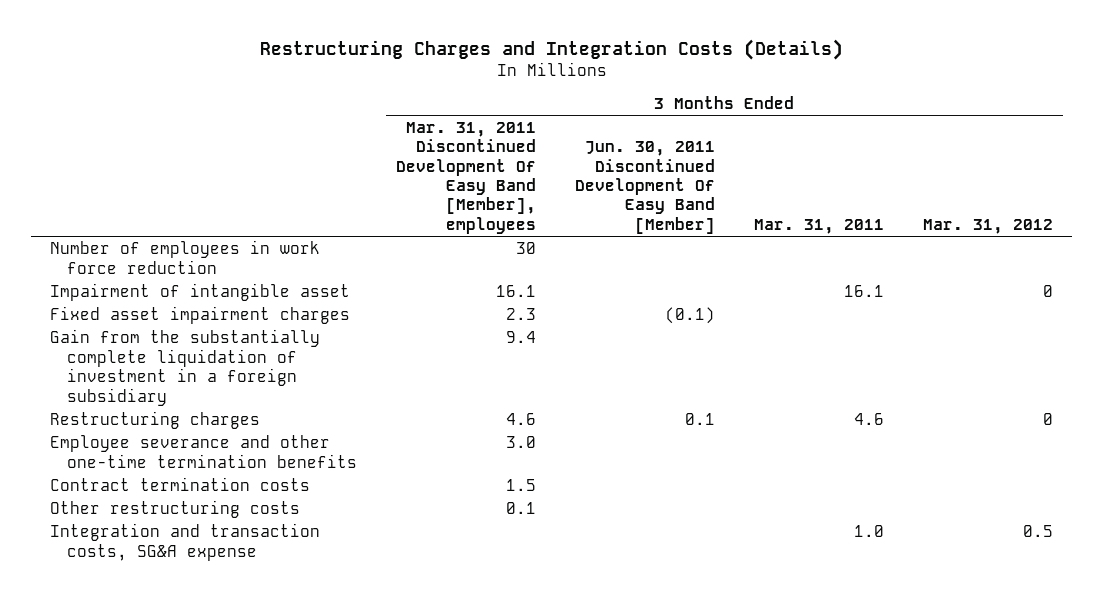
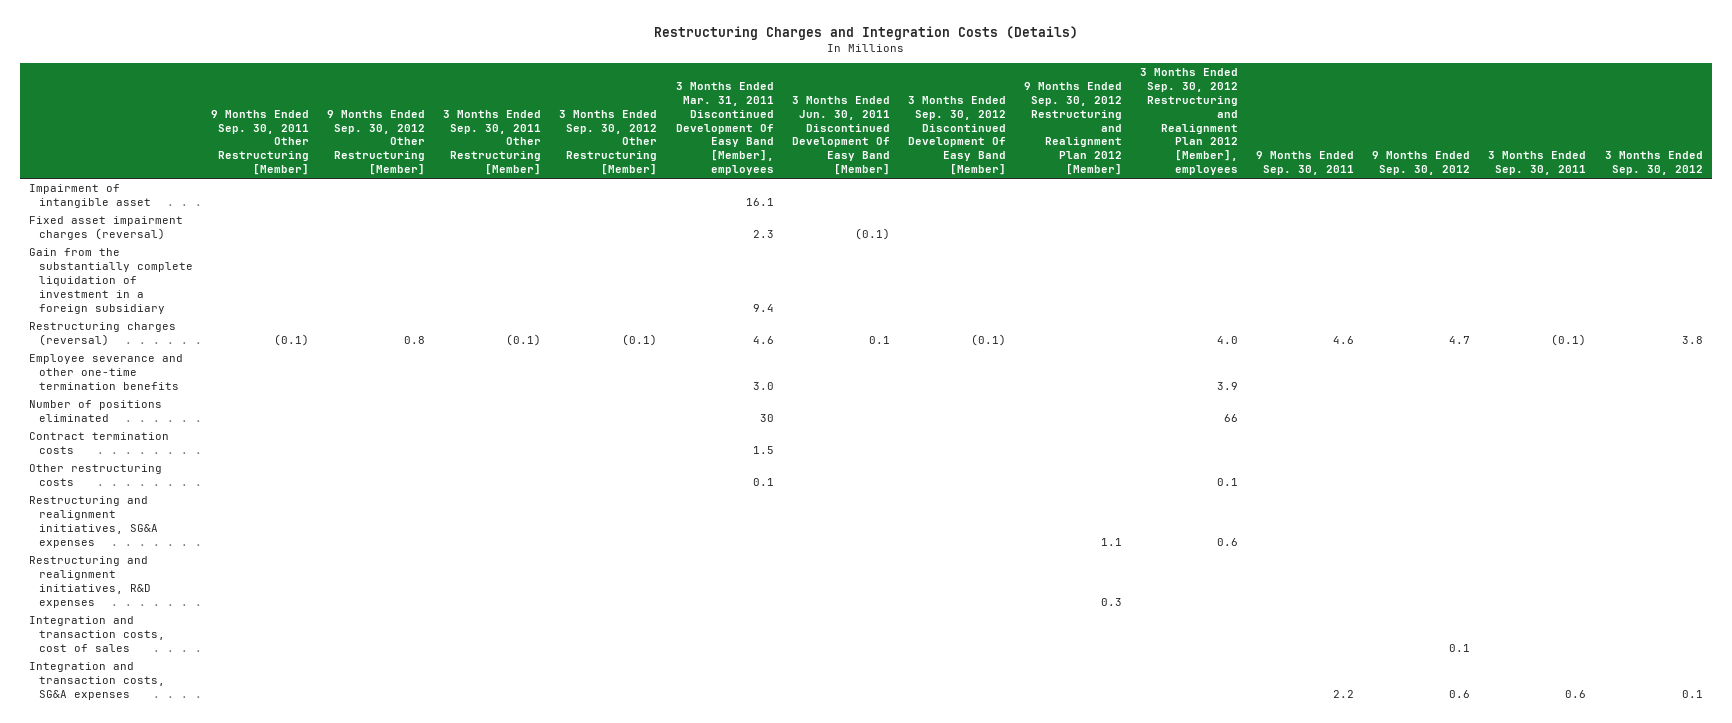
- | 3 Months Ended Mar. 31, 2011 Discontinued Development Of Easy Band [Member], employees | 3 Months Ended Jun. 30, 2011 Discontinued Development Of Easy Band [Member] | 3 Months Ended Mar. 31, 2011 | 3 Months Ended Mar. 31, 2012
+ | 9 Months Ended Sep. 30, 2011 Other Restructuring [Member] | 9 Months Ended Sep. 30, 2012 Other Restructuring [Member] | 3 Months Ended Sep. 30, 2011 Other Restructuring [Member] | 3 Months Ended Sep. 30, 2012 Other Restructuring [Member] | 3 Months Ended Mar. 31, 2011 Discontinued Development Of Easy Band [Member], employees | 3 Months Ended Jun. 30, 2011 Discontinued Development Of Easy Band [Member] | 3 Months Ended Sep. 30, 2012 Discontinued Development Of Easy Band [Member] | 9 Months Ended Sep. 30, 2012 Restructuring and Realignment Plan 2012 [Member] | 3 Months Ended Sep. 30, 2012 Restructuring and Realignment Plan 2012 [Member], employees | 9 Months Ended Sep. 30, 2011 | 9 Months Ended Sep. 30, 2012 | 3 Months Ended Sep. 30, 2011 | 3 Months Ended Sep. 30, 2012
- Number of employees in work force reduction | 30 | | |
- Fixed asset impairment charges | 2.3 | (0.1) | |
+ Fixed asset impairment charges (reversal) | | | | | 2.3 | (0.1) | | | | | | |
- Restructuring charges | 4.6 | 0.1 | 4.6 | 0
+ Restructuring charges (reversal) | (0.1) | 0.8 | (0.1) | (0.1) | 4.6 | 0.1 | (0.1) | | 4.0 | 4.6 | 4.7 | (0.1) | 3.8
+ Number of positions eliminated | | | | | 30 | | | | 66 | | | |
- Integration and transaction costs, SG&A expense | | | 1.0 | 0.5
+ Restructuring and realignment initiatives, SG&A expenses | | | | | | | | 1.1 | 0.6 | | | |
+ Restructuring and realignment initiatives, R&D expenses | | | | | | | | 0.3 | | | | |
+ Integration and transaction costs, cost of sales | | | | | | | | | | | 0.1 | |
+ Integration and transaction costs, SG&A expenses | | | | | | | | | | 2.2 | 0.6 | 0.6 | 0.1

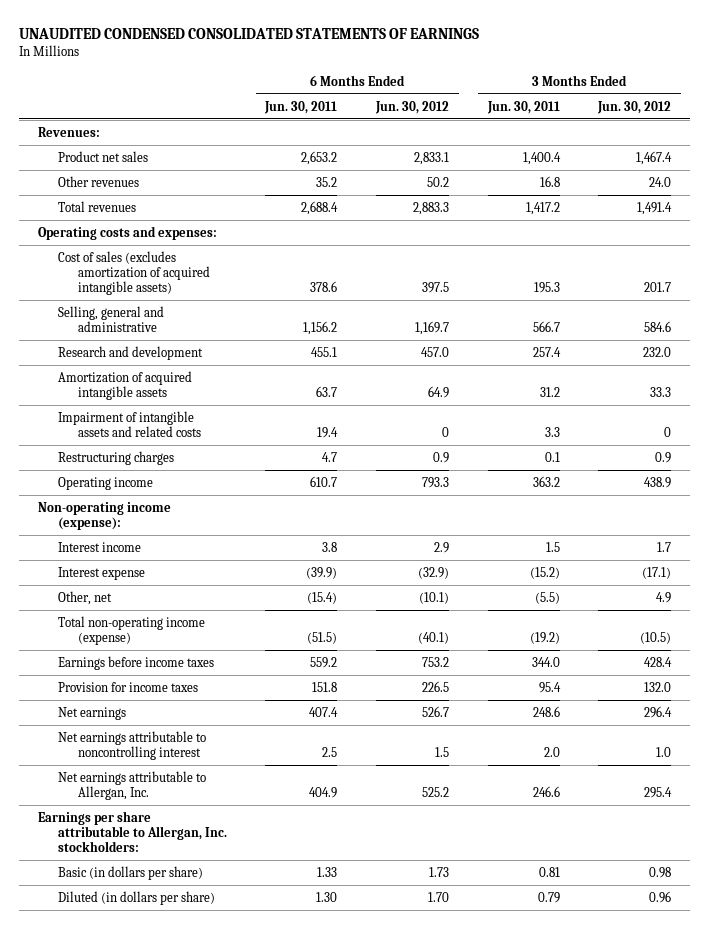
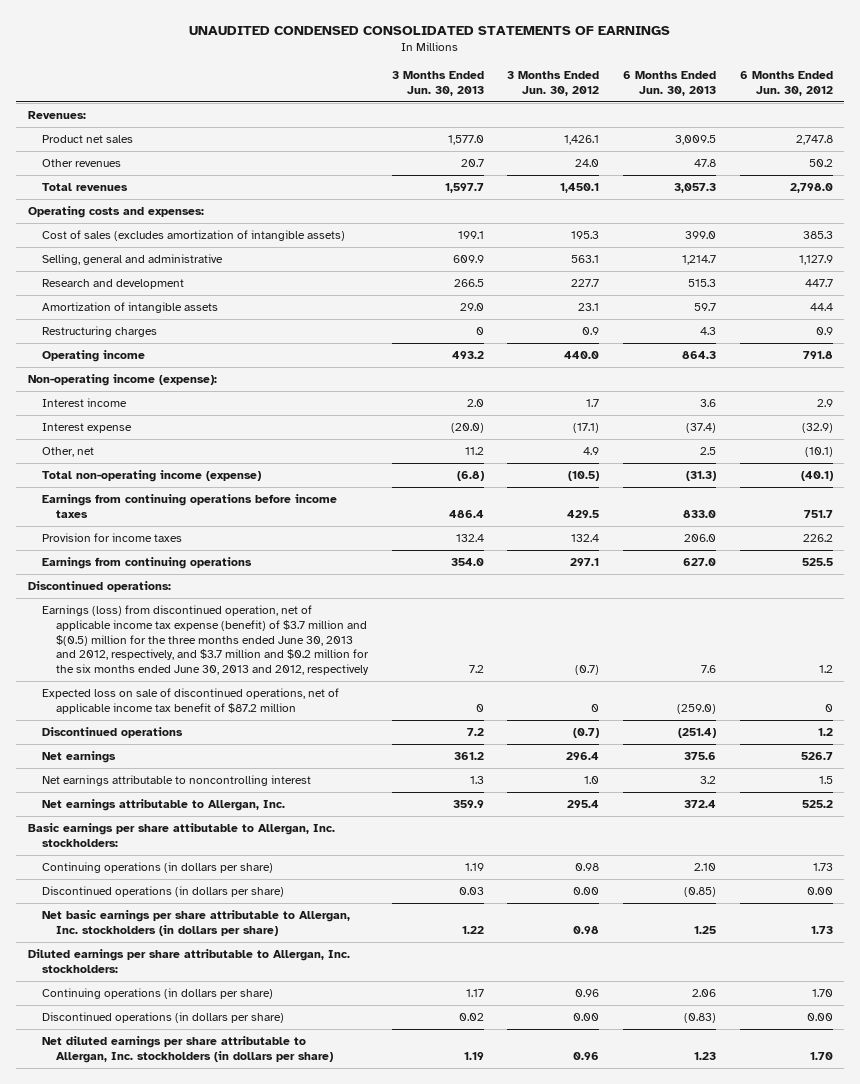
- | 6 Months Ended Jun. 30, 2011 | 6 Months Ended Jun. 30, 2012 | 3 Months Ended Jun. 30, 2011 | 3 Months Ended Jun. 30, 2012
+ | 3 Months Ended Jun. 30, 2013 | 3 Months Ended Jun. 30, 2012 | 6 Months Ended Jun. 30, 2013 | 6 Months Ended Jun. 30, 2012
- Product net sales | 2,653.2 | 2,833.1 | 1,400.4 | 1,467.4
+ Product net sales | 1,577.0 | 1,426.1 | 3,009.5 | 2,747.8
- Total revenues | 2,688.4 | 2,883.3 | 1,417.2 | 1,491.4
+ Total revenues | 1,597.7 | 1,450.1 | 3,057.3 | 2,798.0
- Cost of sales (excludes amortization of acquired intangible assets) | 378.6 | 397.5 | 195.3 | 201.7
- Selling, general and administrative | 1,156.2 | 1,169.7 | 566.7 | 584.6
- Research and development | 455.1 | 457.0 | 257.4 | 232.0
- Amortization of acquired intangible assets | 63.7 | 64.9 | 31.2 | 33.3
- Impairment of intangible assets and related costs | 19.4 | 0 | 3.3 | 0
+ Cost of sales (excludes amortization of intangible assets) | 199.1 | 195.3 | 399.0 | 385.3
+ Selling, general and administrative | 609.9 | 563.1 | 1,214.7 | 1,127.9
+ Research and development | 266.5 | 227.7 | 515.3 | 447.7
+ Amortization of intangible assets | 29.0 | 23.1 | 59.7 | 44.4
- Operating income | 610.7 | 793.3 | 363.2 | 438.9
+ Operating income | 493.2 | 440.0 | 864.3 | 791.8
- Earnings before income taxes | 559.2 | 753.2 | 344.0 | 428.4
- Provision for income taxes | 151.8 | 226.5 | 95.4 | 132.0
+ Earnings from continuing operations before income taxes | 486.4 | 429.5 | 833.0 | 751.7
+ Provision for income taxes | 132.4 | 132.4 | 206.0 | 226.2
+ Earnings from continuing operations | 354.0 | 297.1 | 627.0 | 525.5
+ Discontinued operations:
+ Earnings (loss) from discontinued operation, net of applicable income tax expense (benefit) of $3.7 million and $(0.5) million for the three months ended June 30, 2013 and 2012, respectively, and $3.7 million and $0.2 million for the six months ended June 30, 2013 and 2012, respectively | 7.2 | (0.7) | 7.6 | 1.2
+ Expected loss on sale of discontinued operations, net of applicable income tax benefit of $87.2 million | 0 | 0 | (259.0) | 0
+ Discontinued operations | 7.2 | (0.7) | (251.4) | 1.2
- Earnings per share attributable to Allergan, Inc. stockholders:
- Basic (in dollars per share) | 1.33 | 1.73 | 0.81 | 0.98
- Diluted (in dollars per share) | 1.30 | 1.70 | 0.79 | 0.96
+ Basic earnings per share attibutable to Allergan, Inc. stockholders:
+ Continuing operations (in dollars per share) | 1.19 | 0.98 | 2.10 | 1.73
+ Discontinued operations (in dollars per share) | 0.03 | 0.00 | (0.85) | 0.00
+ Net basic earnings per share attributable to Allergan, Inc. stockholders (in dollars per share) | 1.22 | 0.98 | 1.25 | 1.73
+ Diluted earnings per share attributable to Allergan, Inc. stockholders:
+ Continuing operations (in dollars per share) | 1.17 | 0.96 | 2.06 | 1.70
+ Discontinued operations (in dollars per share) | 0.02 | 0.00 | (0.83) | 0.00
+ Net diluted earnings per share attributable to Allergan, Inc. stockholders (in dollars per share) | 1.19 | 0.96 | 1.23 | 1.70

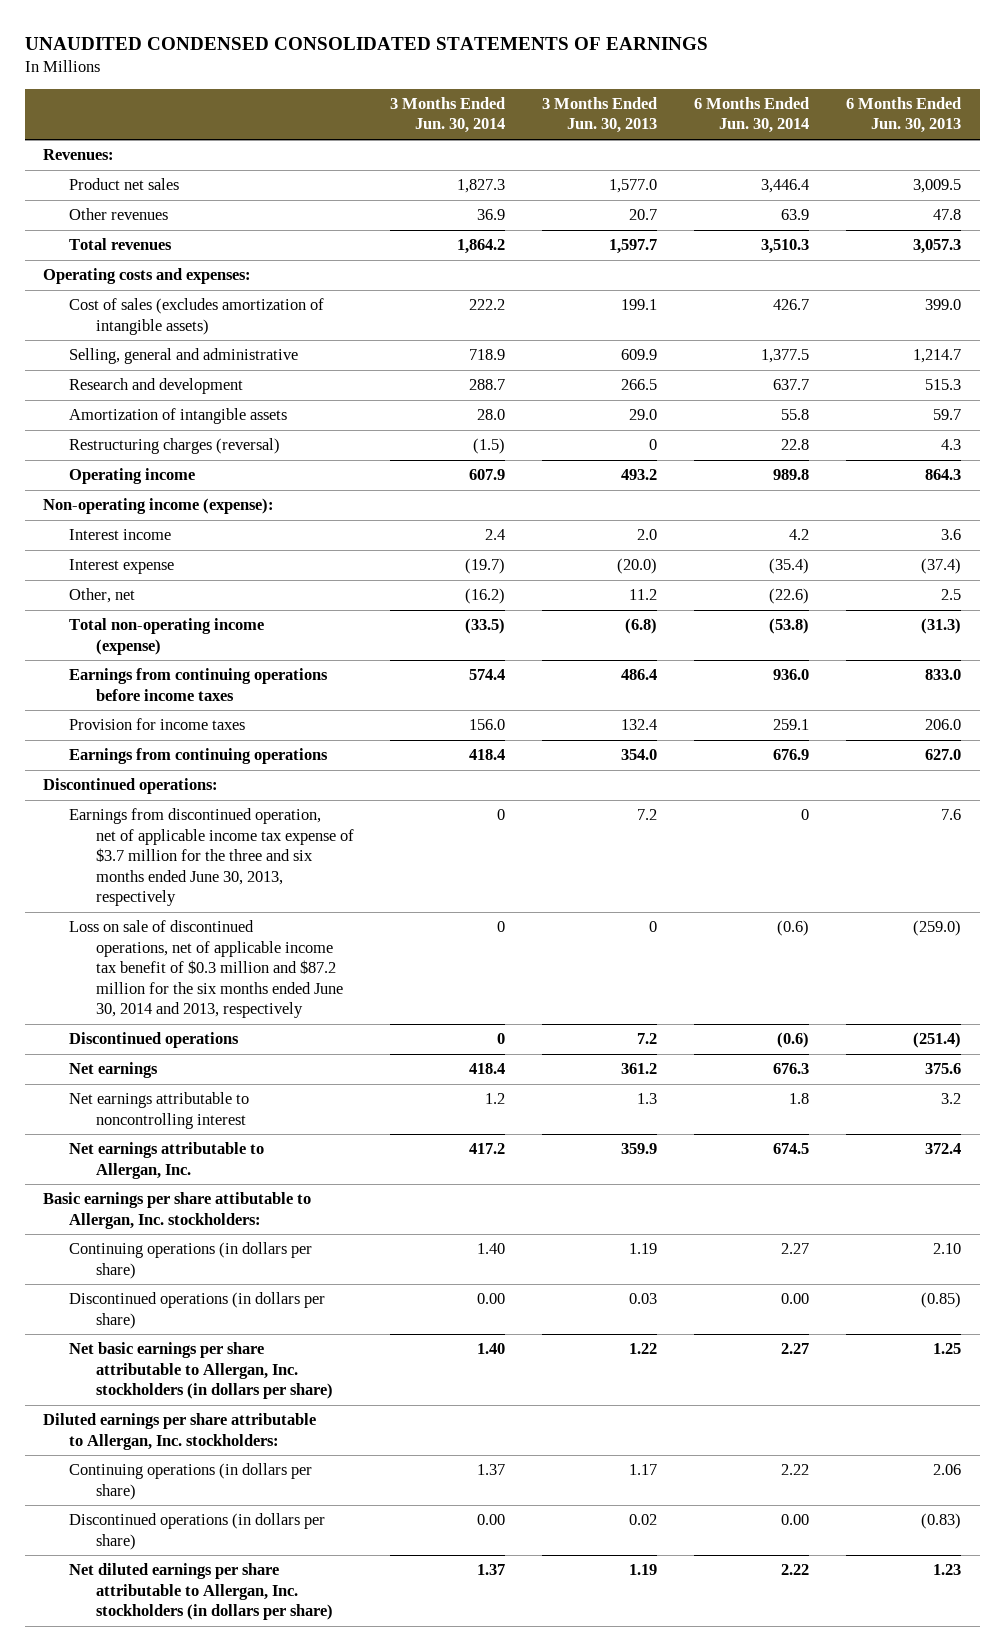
- | 3 Months Ended Jun. 30, 2013 | 3 Months Ended Jun. 30, 2012 | 6 Months Ended Jun. 30, 2013 | 6 Months Ended Jun. 30, 2012
+ | 3 Months Ended Jun. 30, 2014 | 3 Months Ended Jun. 30, 2013 | 6 Months Ended Jun. 30, 2014 | 6 Months Ended Jun. 30, 2013
- Restructuring charges | 0 | 0.9 | 4.3 | 0.9
+ Restructuring charges (reversal) | (1.5) | 0 | 22.8 | 4.3
- Earnings (loss) from discontinued operation, net of applicable income tax expense (benefit) of $3.7 million and $(0.5) million for the three months ended June 30, 2013 and 2012, respectively, and $3.7 million and $0.2 million for the six months ended June 30, 2013 and 2012, respectively | 7.2 | (0.7) | 7.6 | 1.2
- Expected loss on sale of discontinued operations, net of applicable income tax benefit of $87.2 million | 0 | 0 | (259.0) | 0
+ Earnings from discontinued operation, net of applicable income tax expense of $3.7 million for the three and six months ended June 30, 2013, respectively | 0 | 7.2 | 0 | 7.6
+ Loss on sale of discontinued operations, net of applicable income tax benefit of $0.3 million and $87.2 million for the six months ended June 30, 2014 and 2013, respectively | 0 | 0 | (0.6) | (259.0)

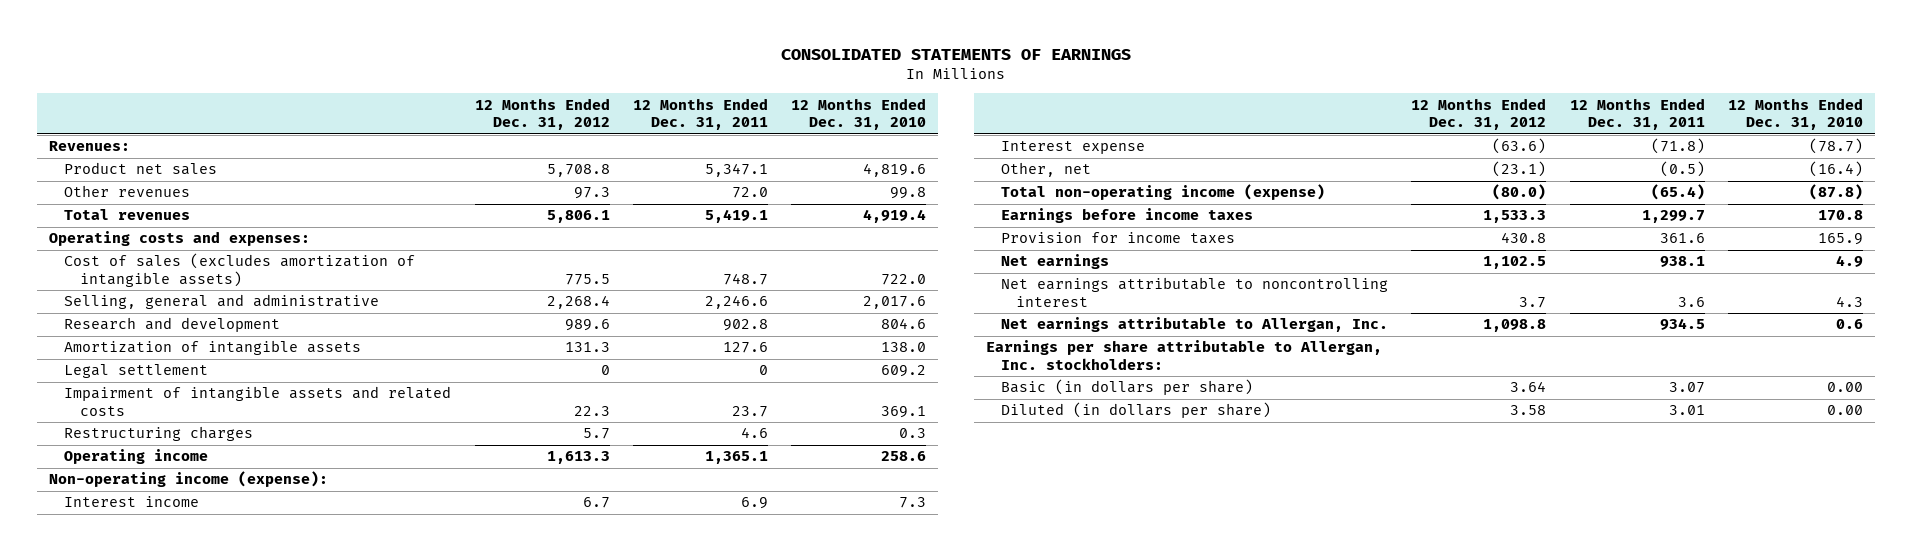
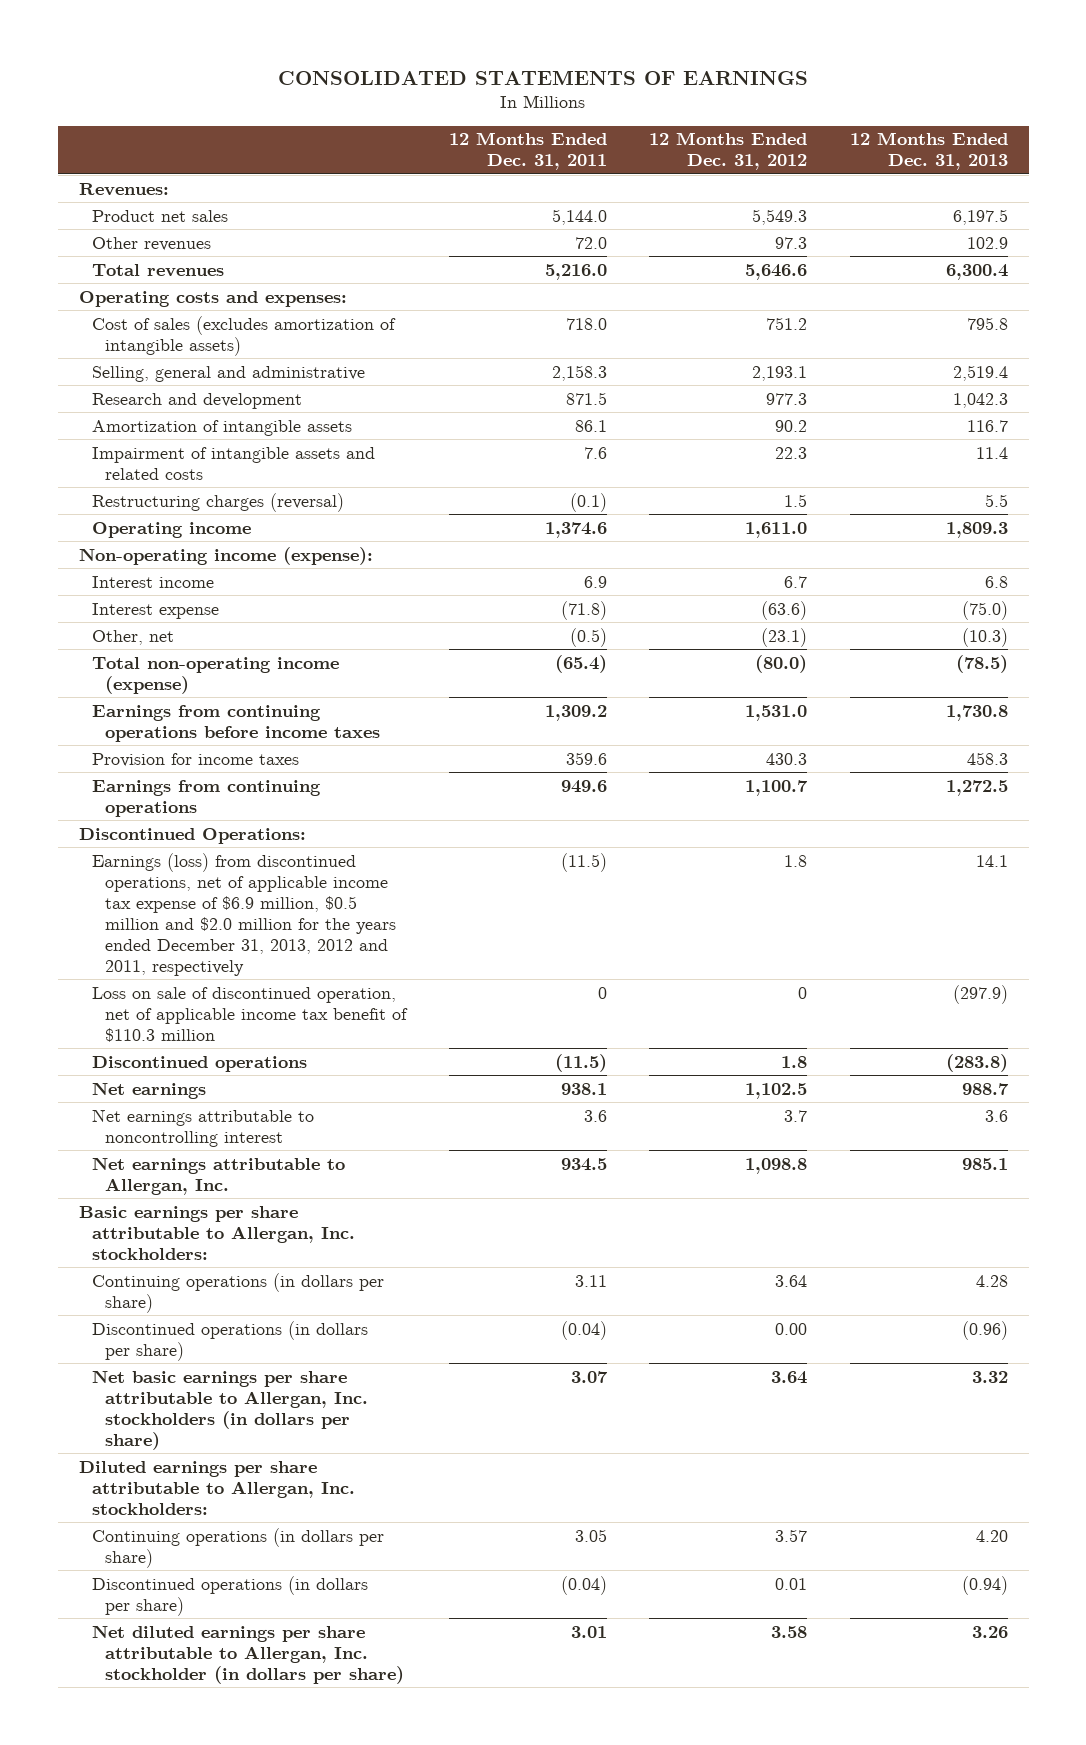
- | 12 Months Ended Dec. 31, 2012 | 12 Months Ended Dec. 31, 2011 | 12 Months Ended Dec. 31, 2010
+ | 12 Months Ended Dec. 31, 2011 | 12 Months Ended Dec. 31, 2012 | 12 Months Ended Dec. 31, 2013
- Product net sales | 5,708.8 | 5,347.1 | 4,819.6
+ Product net sales | 5,144.0 | 5,549.3 | 6,197.5
- Total revenues | 5,806.1 | 5,419.1 | 4,919.4
+ Total revenues | 5,216.0 | 5,646.6 | 6,300.4
- Cost of sales (excludes amortization of intangible assets) | 775.5 | 748.7 | 722.0
- Selling, general and administrative | 2,268.4 | 2,246.6 | 2,017.6
- Research and development | 989.6 | 902.8 | 804.6
- Amortization of intangible assets | 131.3 | 127.6 | 138.0
- Legal settlement | 0 | 0 | 609.2
- Impairment of intangible assets and related costs | 22.3 | 23.7 | 369.1
- Restructuring charges | 5.7 | 4.6 | 0.3
- Operating income | 1,613.3 | 1,365.1 | 258.6
+ Cost of sales (excludes amortization of intangible assets) | 718.0 | 751.2 | 795.8
+ Selling, general and administrative | 2,158.3 | 2,193.1 | 2,519.4
+ Research and development | 871.5 | 977.3 | 1,042.3
+ Amortization of intangible assets | 86.1 | 90.2 | 116.7
+ Impairment of intangible assets and related costs | 7.6 | 22.3 | 11.4
+ Restructuring charges (reversal) | (0.1) | 1.5 | 5.5
+ Operating income | 1,374.6 | 1,611.0 | 1,809.3
- Earnings before income taxes | 1,533.3 | 1,299.7 | 170.8
- Provision for income taxes | 430.8 | 361.6 | 165.9
+ Earnings from continuing operations before income taxes | 1,309.2 | 1,531.0 | 1,730.8
+ Provision for income taxes | 359.6 | 430.3 | 458.3
+ Earnings from continuing operations | 949.6 | 1,100.7 | 1,272.5
+ Discontinued Operations:
+ Earnings (loss) from discontinued operations, net of applicable income tax expense of $6.9 million, $0.5 million and $2.0 million for the years ended December 31, 2013, 2012 and 2011, respectively | (11.5) | 1.8 | 14.1
+ Loss on sale of discontinued operation, net of applicable income tax benefit of $110.3 million | 0 | 0 | (297.9)
+ Discontinued operations | (11.5) | 1.8 | (283.8)
- Earnings per share attributable to Allergan, Inc. stockholders:
- Basic (in dollars per share) | 3.64 | 3.07 | 0.00
- Diluted (in dollars per share) | 3.58 | 3.01 | 0.00
+ Basic earnings per share attributable to Allergan, Inc. stockholders:
+ Continuing operations (in dollars per share) | 3.11 | 3.64 | 4.28
+ Discontinued operations (in dollars per share) | (0.04) | 0.00 | (0.96)
+ Net basic earnings per share attributable to Allergan, Inc. stockholders (in dollars per share) | 3.07 | 3.64 | 3.32
+ Diluted earnings per share attributable to Allergan, Inc. stockholders:
+ Continuing operations (in dollars per share) | 3.05 | 3.57 | 4.20
+ Discontinued operations (in dollars per share) | (0.04) | 0.01 | (0.94)
+ Net diluted earnings per share attributable to Allergan, Inc. stockholder (in dollars per share) | 3.01 | 3.58 | 3.26

